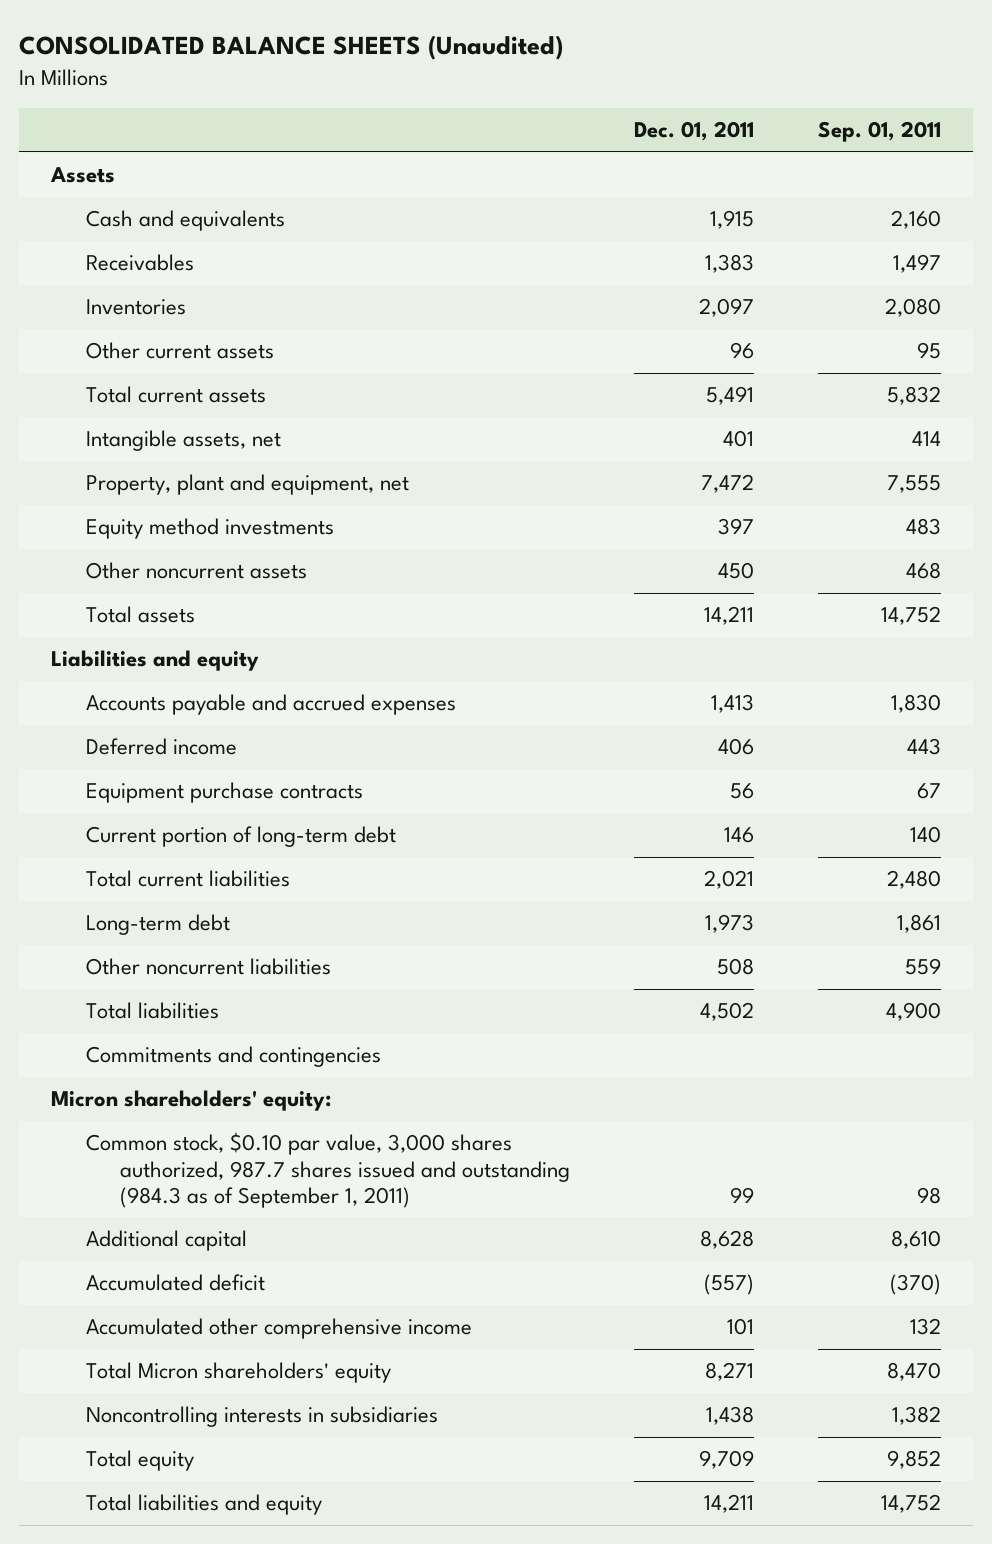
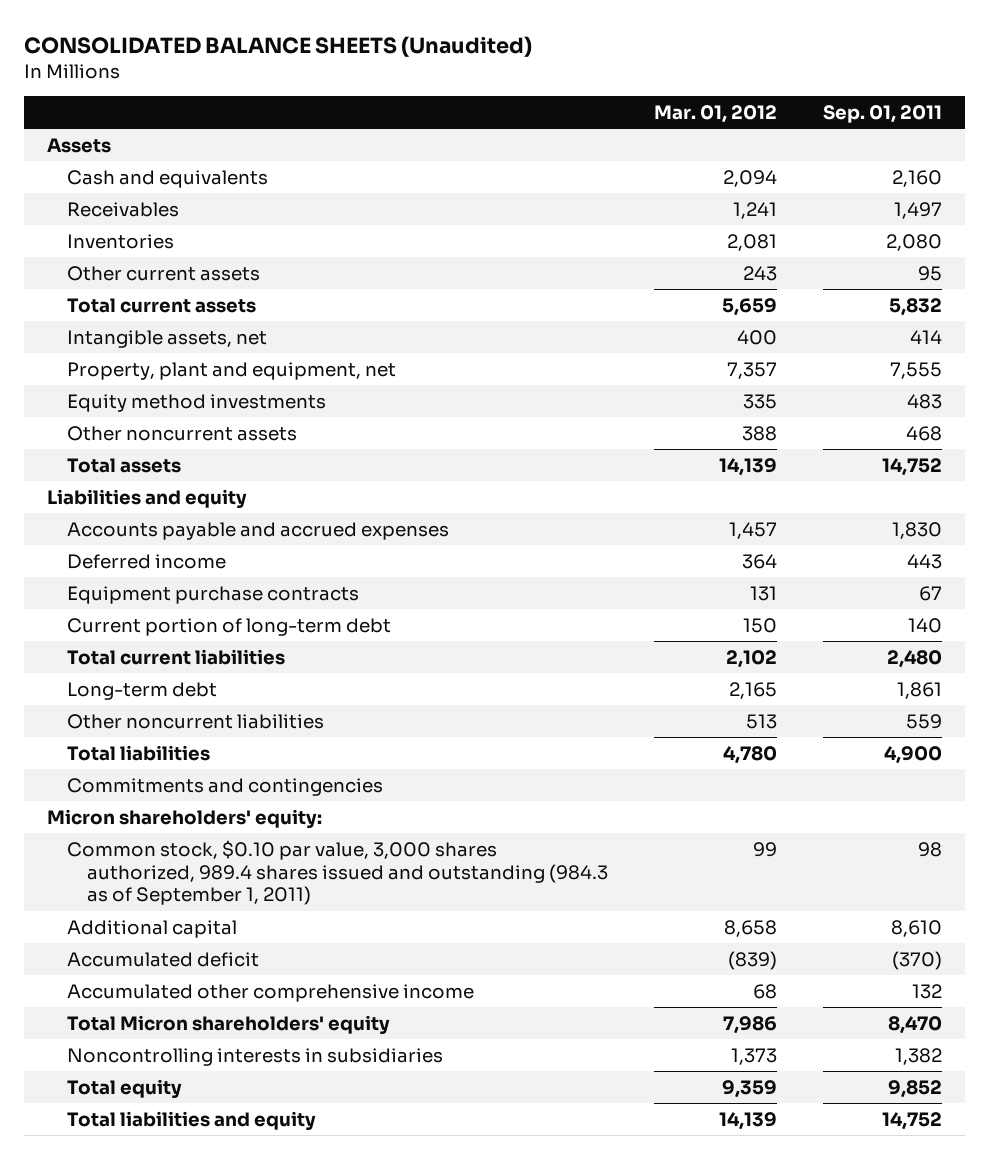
- | Dec. 01, 2011 | Sep. 01, 2011
+ | Mar. 01, 2012 | Sep. 01, 2011
- Common stock, $0.10 par value, 3,000 shares authorized, 987.7 shares issued and outstanding (984.3 as of September 1, 2011) | 99 | 98
+ Common stock, $0.10 par value, 3,000 shares authorized, 989.4 shares issued and outstanding (984.3 as of September 1, 2011) | 99 | 98

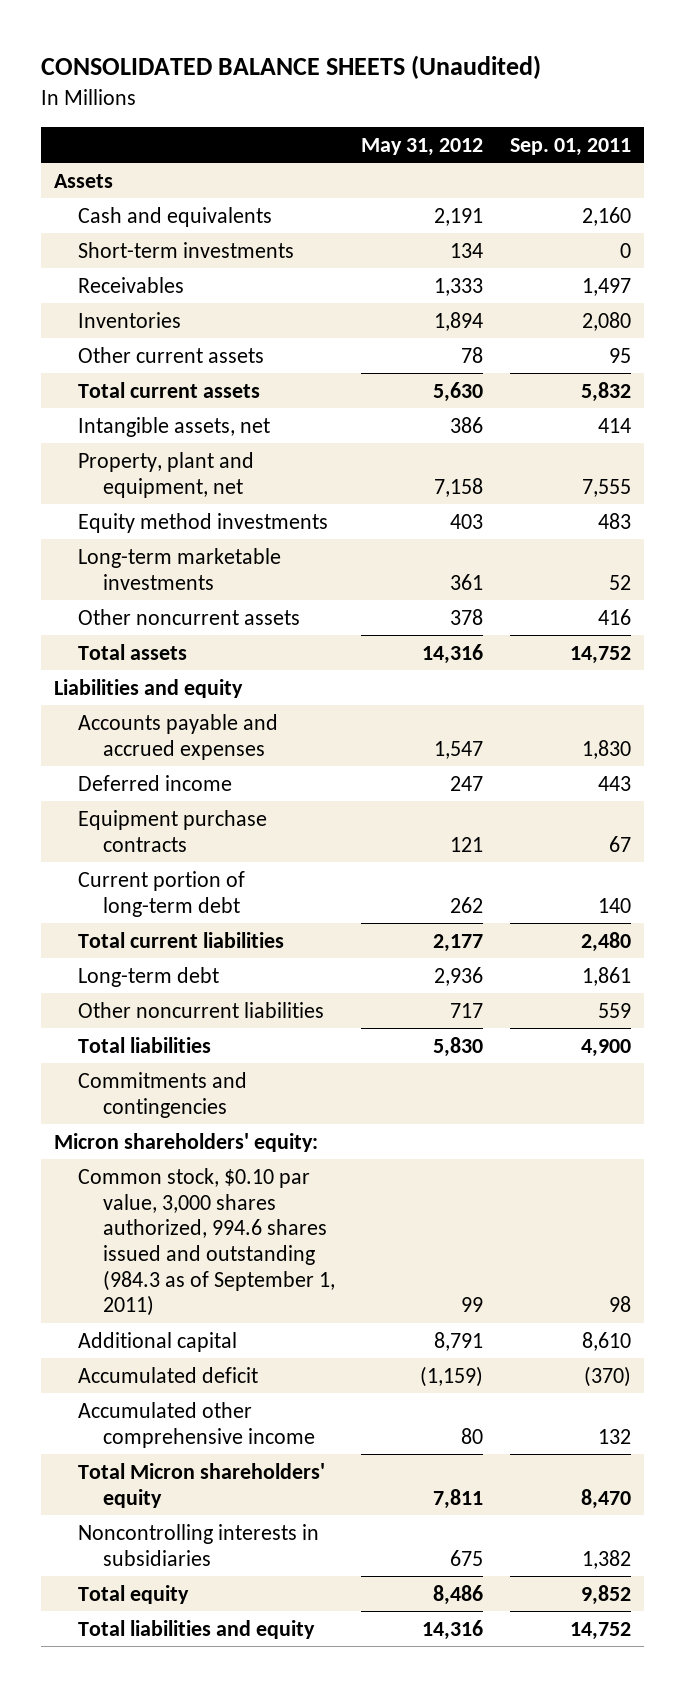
- | Mar. 01, 2012 | Sep. 01, 2011
+ | May 31, 2012 | Sep. 01, 2011
+ Short-term investments | 134 | 0
- Other noncurrent assets | 388 | 468
+ Long-term marketable investments | 361 | 52
+ Other noncurrent assets | 378 | 416
- Common stock, $0.10 par value, 3,000 shares authorized, 989.4 shares issued and outstanding (984.3 as of September 1, 2011) | 99 | 98
+ Common stock, $0.10 par value, 3,000 shares authorized, 994.6 shares issued and outstanding (984.3 as of September 1, 2011) | 99 | 98

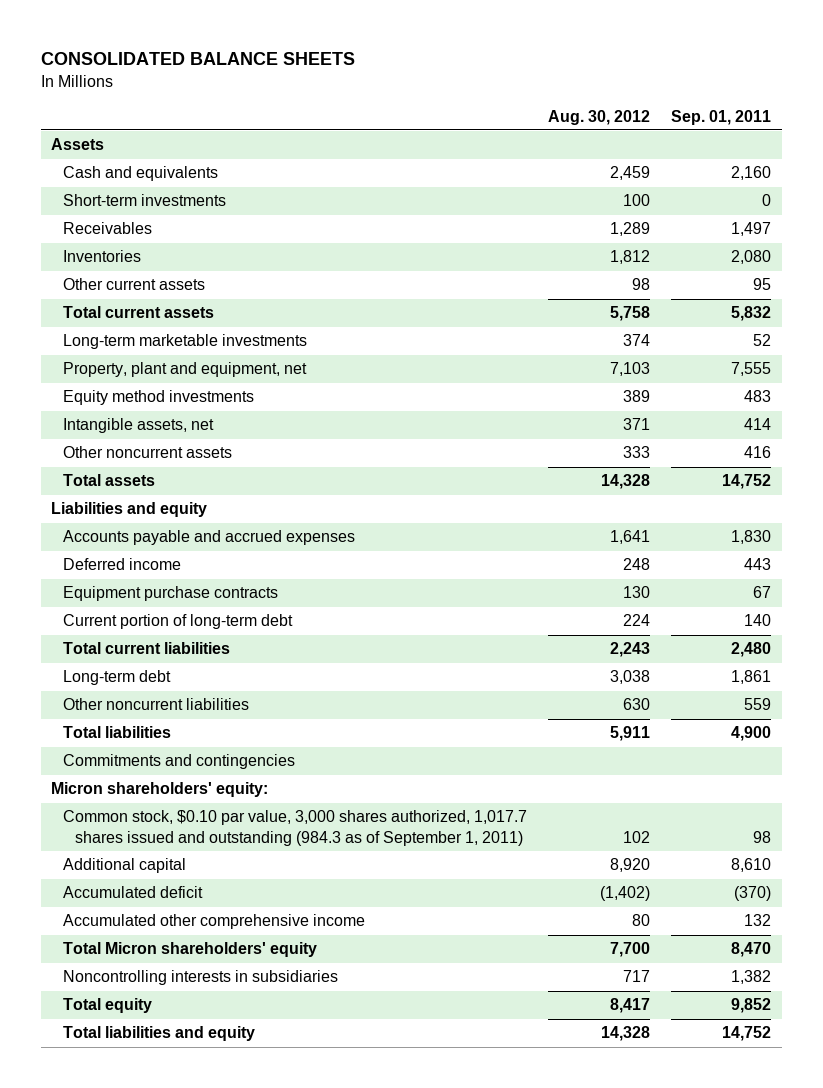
- CONSOLIDATED BALANCE SHEETS (Unaudited)
+ CONSOLIDATED BALANCE SHEETS
- | May 31, 2012 | Sep. 01, 2011
+ | Aug. 30, 2012 | Sep. 01, 2011
moved up: Long-term marketable investments | 374 | 52
moved down: Intangible assets, net | 371 | 414
- Common stock, $0.10 par value, 3,000 shares authorized, 994.6 shares issued and outstanding (984.3 as of September 1, 2011) | 99 | 98
+ Common stock, $0.10 par value, 3,000 shares authorized, 1,017.7 shares issued and outstanding (984.3 as of September 1, 2011) | 102 | 98

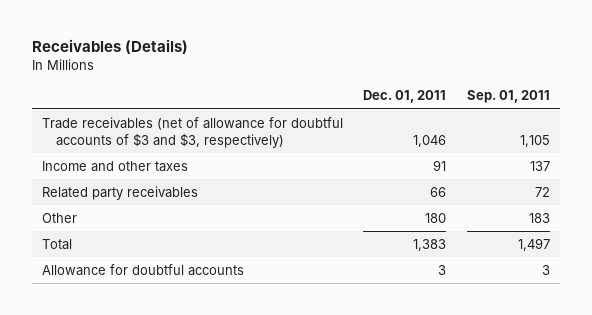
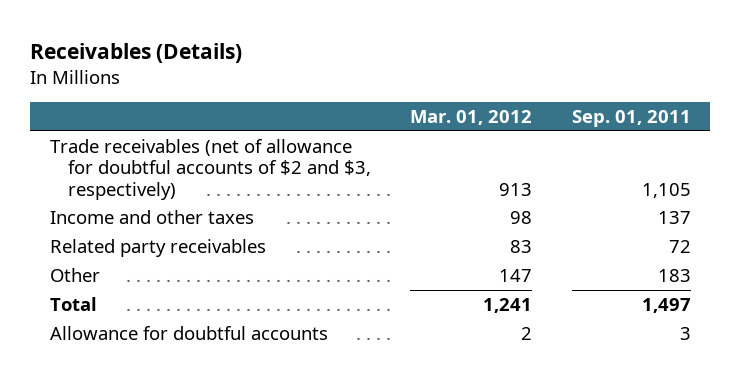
- | Dec. 01, 2011 | Sep. 01, 2011
+ | Mar. 01, 2012 | Sep. 01, 2011
- Trade receivables (net of allowance for doubtful accounts of $3 and $3, respectively) | 1,046 | 1,105
+ Trade receivables (net of allowance for doubtful accounts of $2 and $3, respectively) | 913 | 1,105

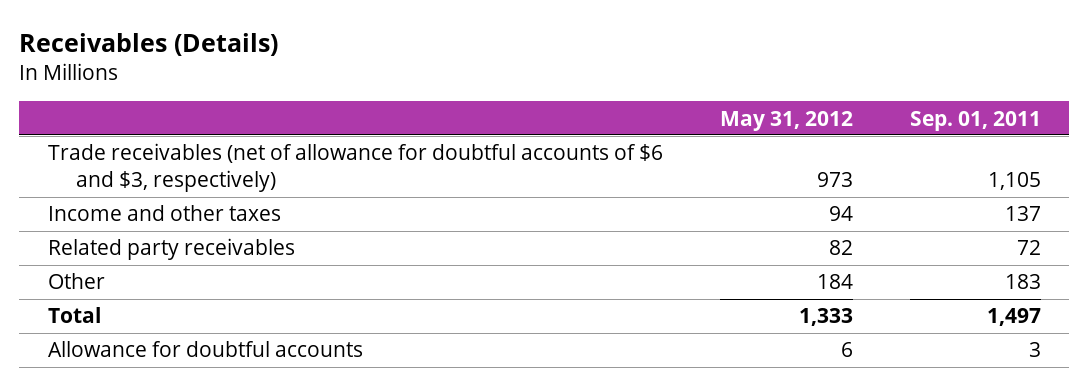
- | Mar. 01, 2012 | Sep. 01, 2011
+ | May 31, 2012 | Sep. 01, 2011
- Trade receivables (net of allowance for doubtful accounts of $2 and $3, respectively) | 913 | 1,105
+ Trade receivables (net of allowance for doubtful accounts of $6 and $3, respectively) | 973 | 1,105

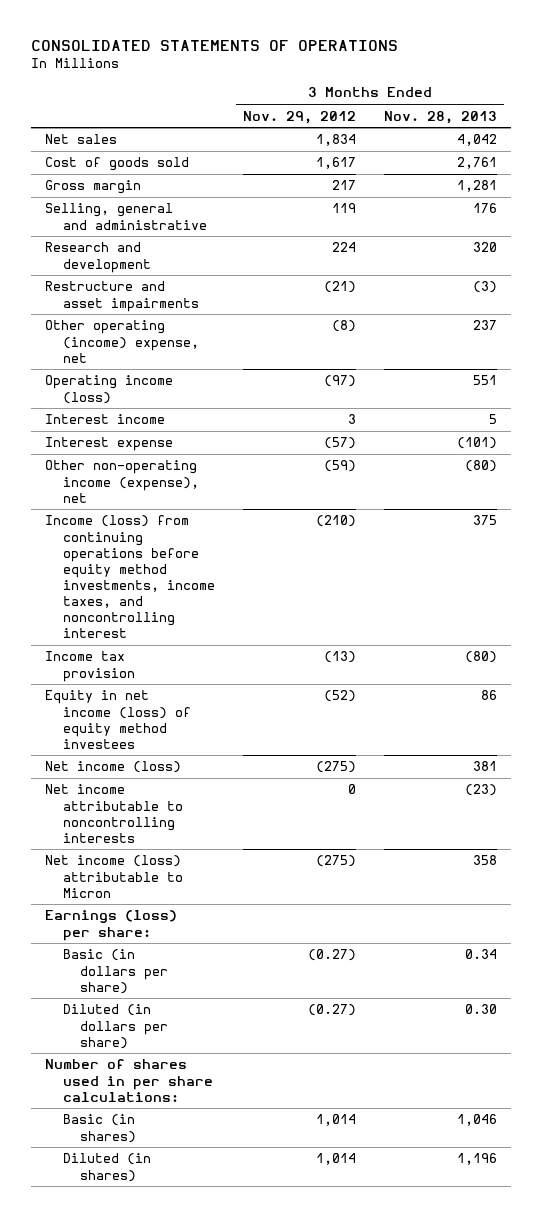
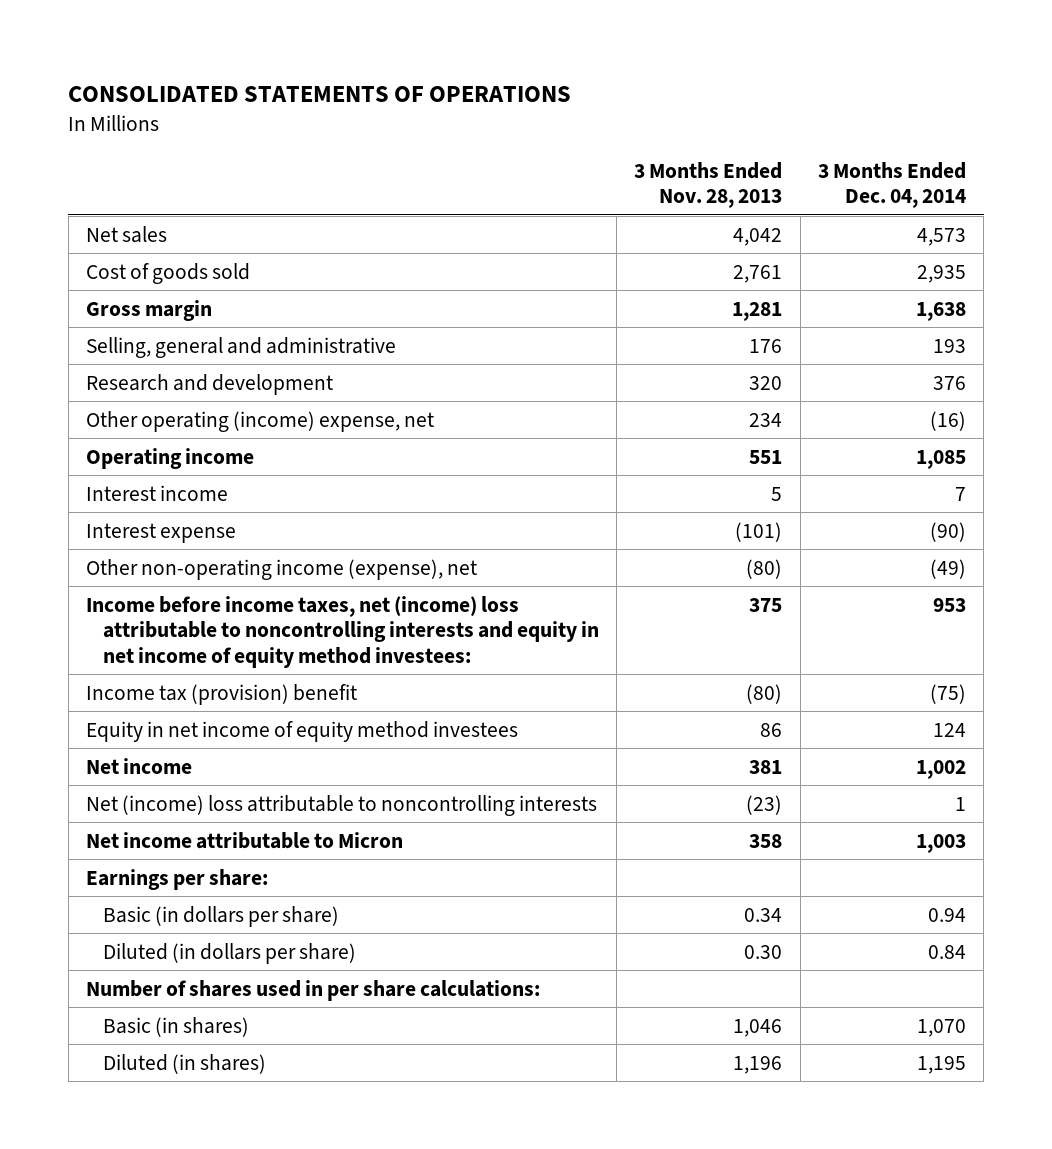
- | 3 Months Ended Nov. 29, 2012 | 3 Months Ended Nov. 28, 2013
+ | 3 Months Ended Nov. 28, 2013 | 3 Months Ended Dec. 04, 2014
- Restructure and asset impairments | (21) | (3)
- Other operating (income) expense, net | (8) | 237
- Operating income (loss) | (97) | 551
+ Other operating (income) expense, net | 234 | (16)
+ Operating income | 551 | 1,085
- Income (loss) from continuing operations before equity method investments, income taxes, and noncontrolling interest | (210) | 375
- Income tax provision | (13) | (80)
- Equity in net income (loss) of equity method investees | (52) | 86
- Net income (loss) | (275) | 381
- Net income attributable to noncontrolling interests | 0 | (23)
- Net income (loss) attributable to Micron | (275) | 358
- Earnings (loss) per share:
+ Income before income taxes, net (income) loss attributable to noncontrolling interests and equity in net income of equity method investees: | 375 | 953
+ Income tax (provision) benefit | (80) | (75)
+ Equity in net income of equity method investees | 86 | 124
+ Net income | 381 | 1,002
+ Net (income) loss attributable to noncontrolling interests | (23) | 1
+ Net income attributable to Micron | 358 | 1,003
+ Earnings per share:

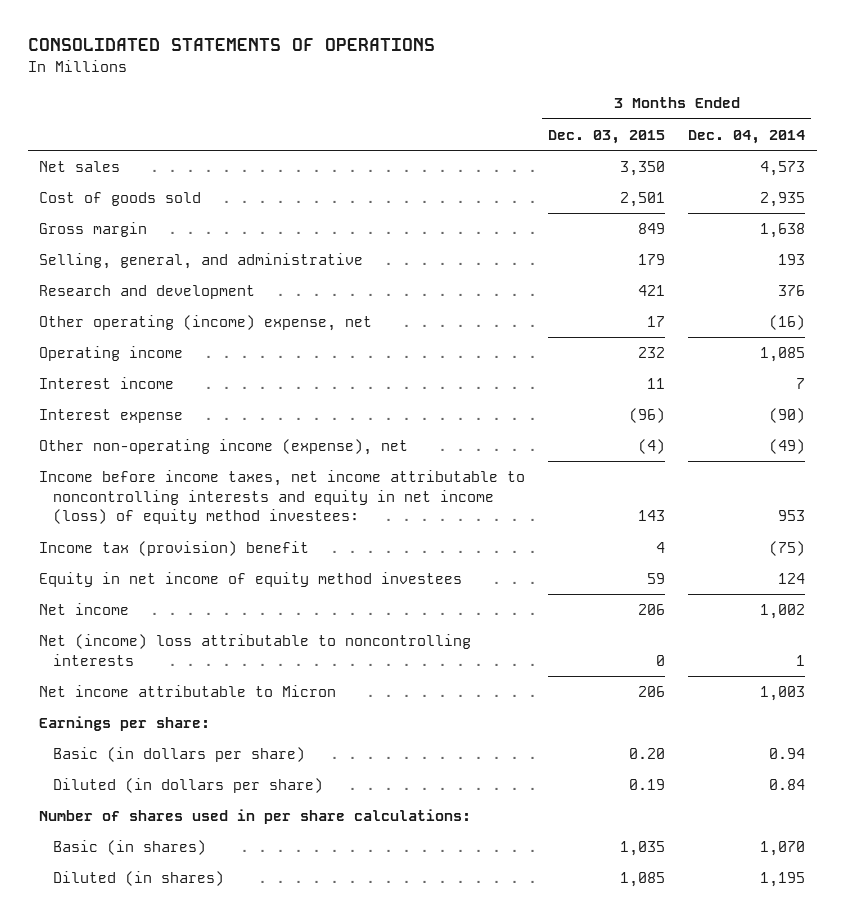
- | 3 Months Ended Nov. 28, 2013 | 3 Months Ended Dec. 04, 2014
+ | 3 Months Ended Dec. 03, 2015 | 3 Months Ended Dec. 04, 2014
- Selling, general and administrative | 176 | 193
+ Selling, general, and administrative | 179 | 193
- Income before income taxes, net (income) loss attributable to noncontrolling interests and equity in net income of equity method investees: | 375 | 953
+ Income before income taxes, net income attributable to noncontrolling interests and equity in net income (loss) of equity method investees: | 143 | 953

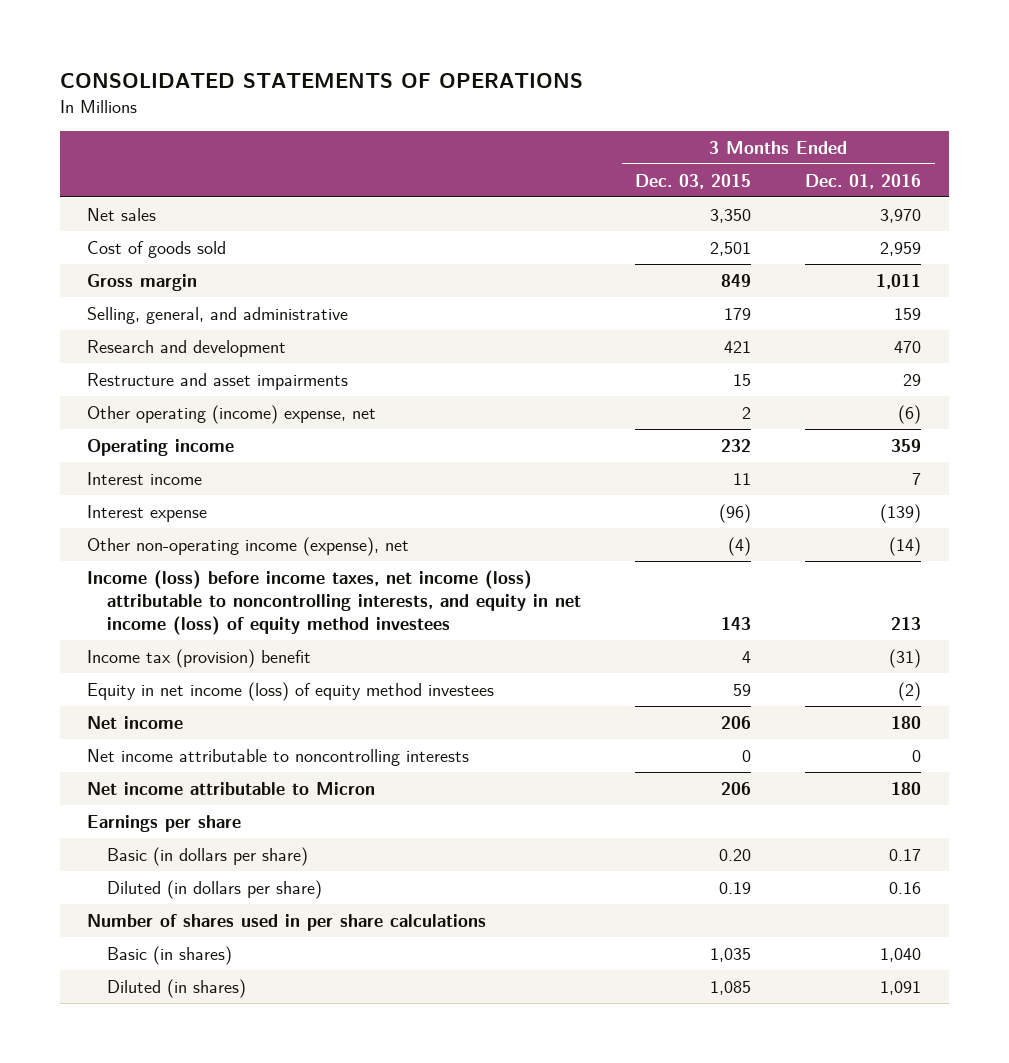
- | 3 Months Ended Dec. 03, 2015 | 3 Months Ended Dec. 04, 2014
+ | 3 Months Ended Dec. 03, 2015 | 3 Months Ended Dec. 01, 2016
- Other operating (income) expense, net | 17 | (16)
+ Restructure and asset impairments | 15 | 29
+ Other operating (income) expense, net | 2 | (6)
- Income before income taxes, net income attributable to noncontrolling interests and equity in net income (loss) of equity method investees: | 143 | 953
+ Income (loss) before income taxes, net income (loss) attributable to noncontrolling interests, and equity in net income (loss) of equity method investees | 143 | 213
- Equity in net income of equity method investees | 59 | 124
+ Equity in net income (loss) of equity method investees | 59 | (2)
- Net (income) loss attributable to noncontrolling interests | 0 | 1
+ Net income attributable to noncontrolling interests | 0 | 0
- Earnings per share:
+ Earnings per share
- Number of shares used in per share calculations:
+ Number of shares used in per share calculations

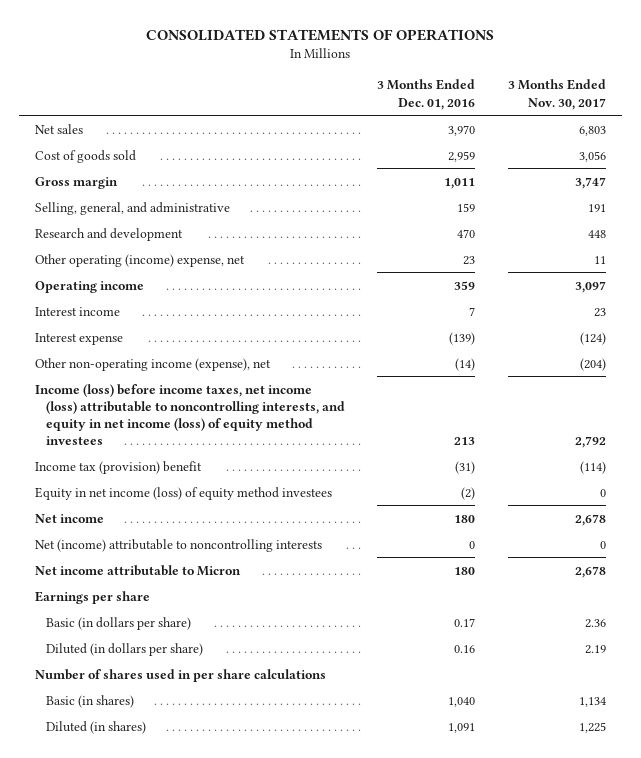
- | 3 Months Ended Dec. 03, 2015 | 3 Months Ended Dec. 01, 2016
+ | 3 Months Ended Dec. 01, 2016 | 3 Months Ended Nov. 30, 2017
- Restructure and asset impairments | 15 | 29
- Other operating (income) expense, net | 2 | (6)
+ Other operating (income) expense, net | 23 | 11
- Net income attributable to noncontrolling interests | 0 | 0
+ Net (income) attributable to noncontrolling interests | 0 | 0

